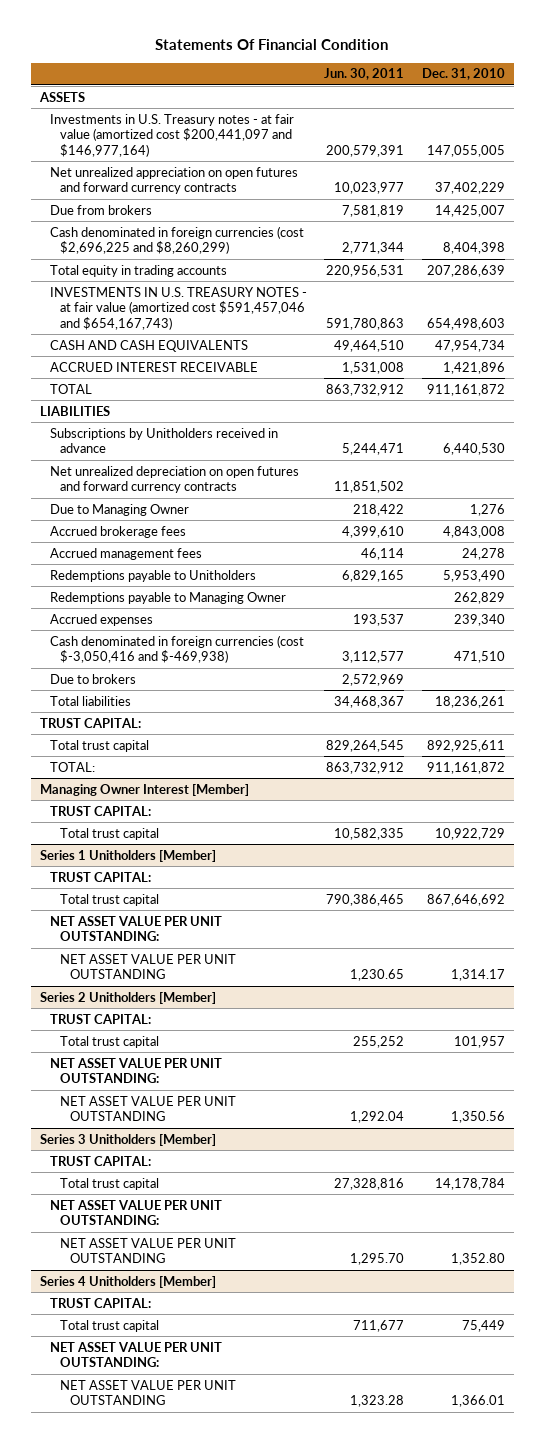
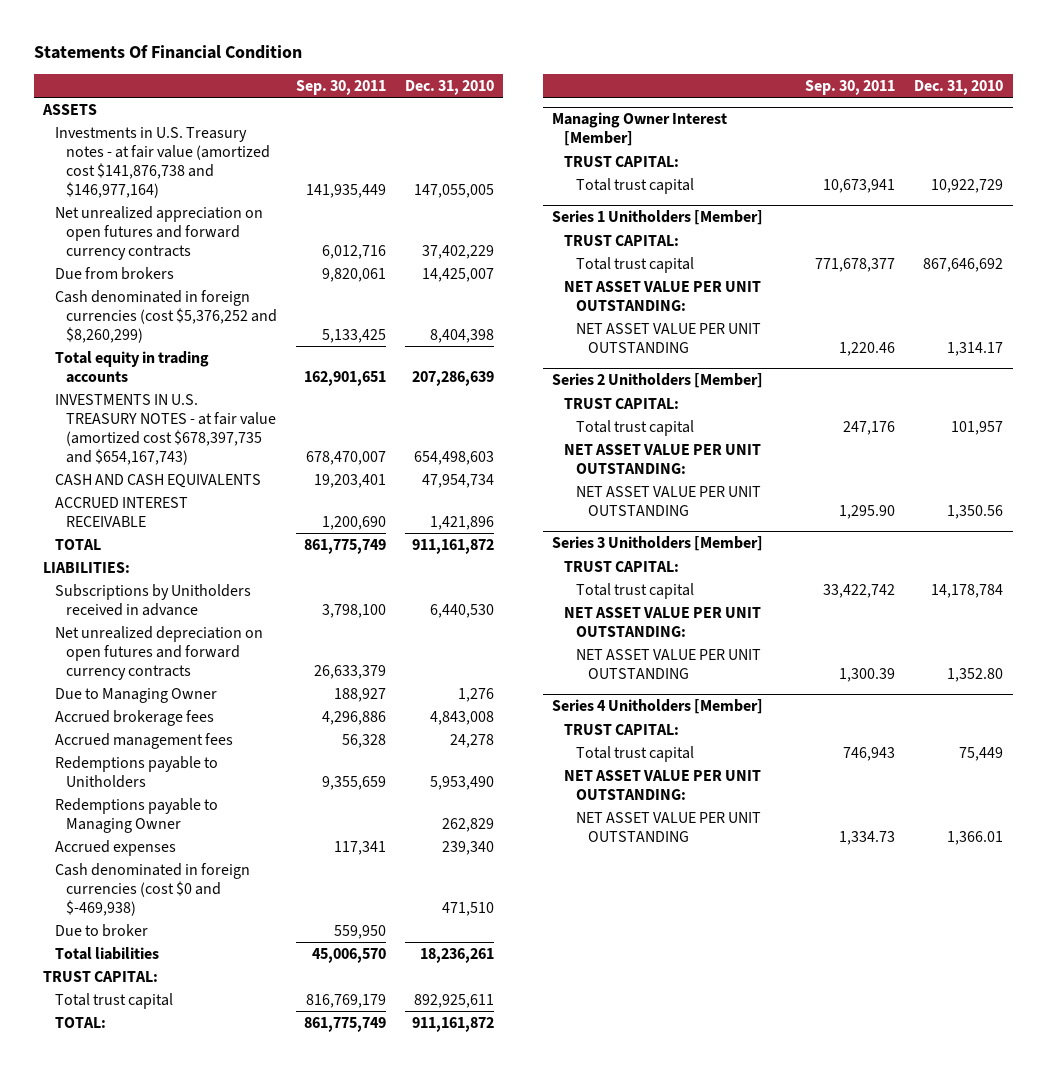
- | Jun. 30, 2011 | Dec. 31, 2010
+ | Sep. 30, 2011 | Dec. 31, 2010
- Investments in U.S. Treasury notes - at fair value (amortized cost $200,441,097 and $146,977,164) | 200,579,391 | 147,055,005
+ Investments in U.S. Treasury notes - at fair value (amortized cost $141,876,738 and $146,977,164) | 141,935,449 | 147,055,005
- Cash denominated in foreign currencies (cost $2,696,225 and $8,260,299) | 2,771,344 | 8,404,398
+ Cash denominated in foreign currencies (cost $5,376,252 and $8,260,299) | 5,133,425 | 8,404,398
- INVESTMENTS IN U.S. TREASURY NOTES - at fair value (amortized cost $591,457,046 and $654,167,743) | 591,780,863 | 654,498,603
+ INVESTMENTS IN U.S. TREASURY NOTES - at fair value (amortized cost $678,397,735 and $654,167,743) | 678,470,007 | 654,498,603
- LIABILITIES
+ LIABILITIES:
- Cash denominated in foreign currencies (cost $-3,050,416 and $-469,938) | 3,112,577 | 471,510
- Due to brokers | 2,572,969 |
+ Cash denominated in foreign currencies (cost $0 and $-469,938) | | 471,510
+ Due to broker | 559,950 |

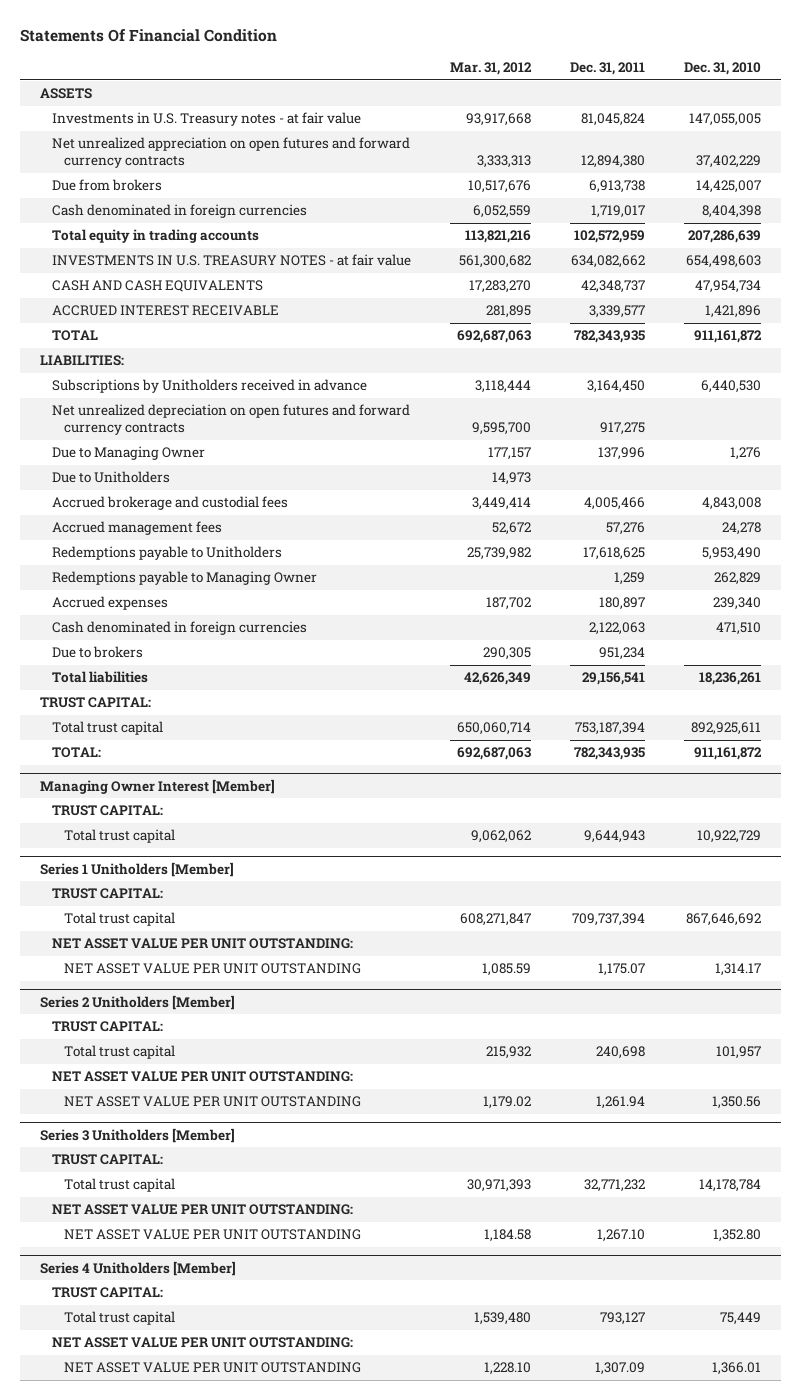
- | Sep. 30, 2011 | Dec. 31, 2010
+ | Mar. 31, 2012 | Dec. 31, 2011 | Dec. 31, 2010
- Investments in U.S. Treasury notes - at fair value (amortized cost $141,876,738 and $146,977,164) | 141,935,449 | 147,055,005
+ Investments in U.S. Treasury notes - at fair value | 93,917,668 | 81,045,824 | 147,055,005
- Cash denominated in foreign currencies (cost $5,376,252 and $8,260,299) | 5,133,425 | 8,404,398
+ Cash denominated in foreign currencies | 6,052,559 | 1,719,017 | 8,404,398
- INVESTMENTS IN U.S. TREASURY NOTES - at fair value (amortized cost $678,397,735 and $654,167,743) | 678,470,007 | 654,498,603
+ INVESTMENTS IN U.S. TREASURY NOTES - at fair value | 561,300,682 | 634,082,662 | 654,498,603
- Accrued brokerage fees | 4,296,886 | 4,843,008
+ Due to Unitholders | 14,973 | |
+ Accrued brokerage and custodial fees | 3,449,414 | 4,005,466 | 4,843,008
- Cash denominated in foreign currencies (cost $0 and $-469,938) | | 471,510
- Due to broker | 559,950 |
+ Cash denominated in foreign currencies | | 2,122,063 | 471,510
+ Due to brokers | 290,305 | 951,234 |

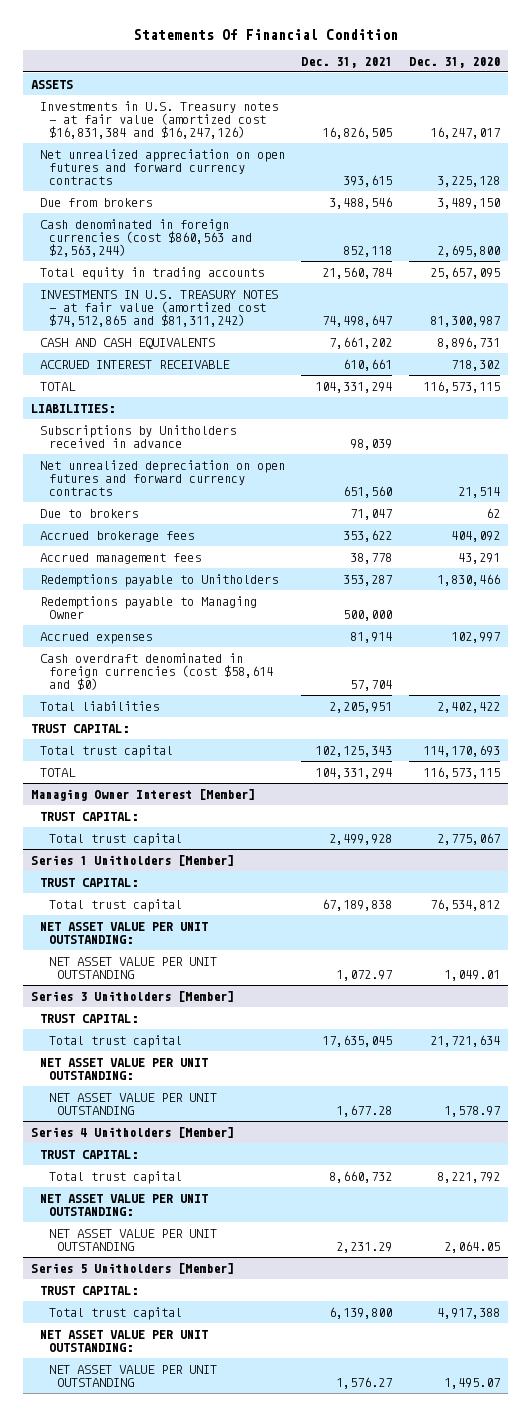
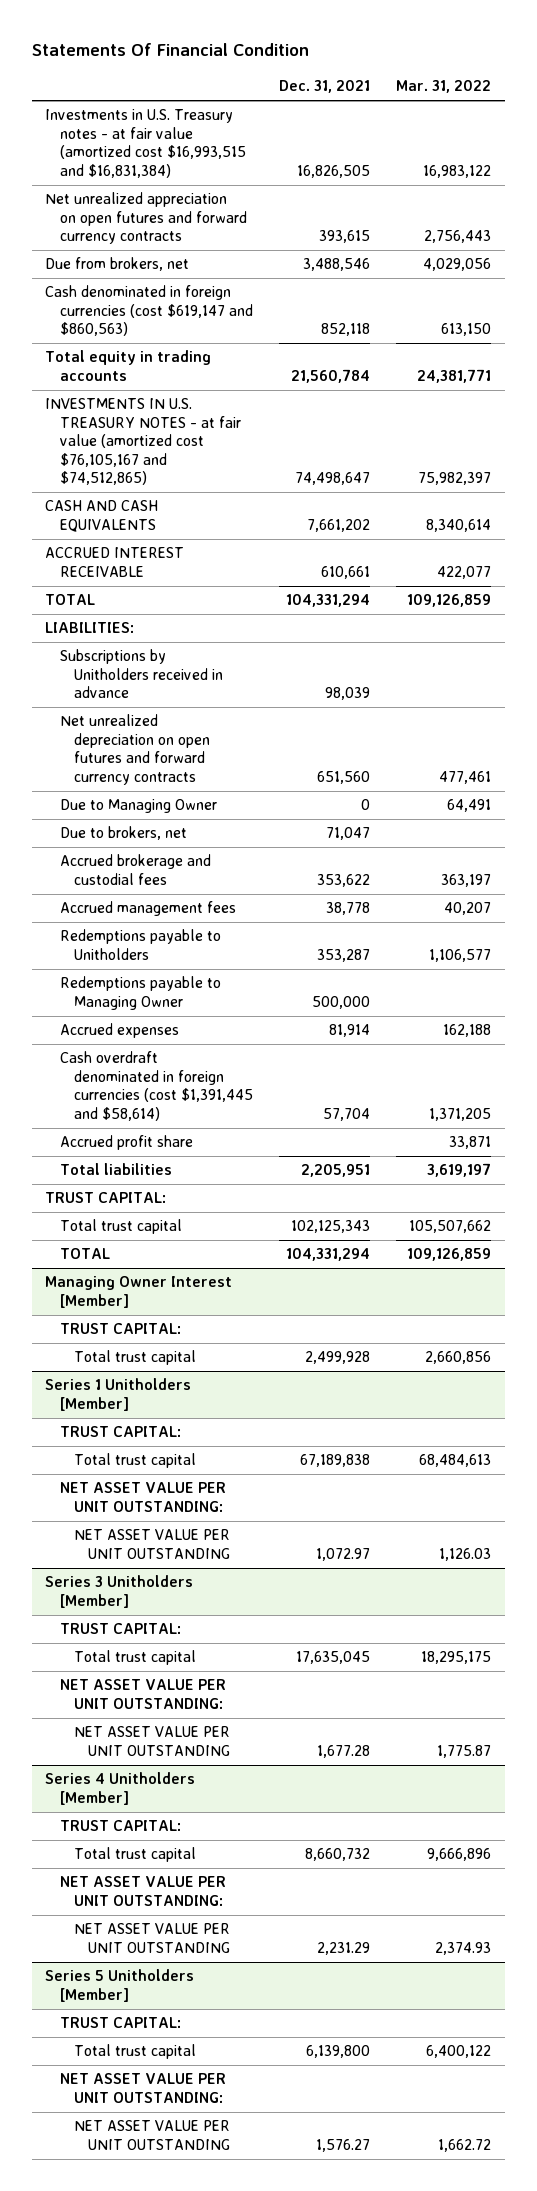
- | Dec. 31, 2021 | Dec. 31, 2020
+ | Dec. 31, 2021 | Mar. 31, 2022
- ASSETS
- Investments in U.S. Treasury notes - at fair value (amortized cost $16,831,384 and $16,247,126) | 16,826,505 | 16,247,017
+ Investments in U.S. Treasury notes - at fair value (amortized cost $16,993,515 and $16,831,384) | 16,826,505 | 16,983,122
- Due from brokers | 3,488,546 | 3,489,150
- Cash denominated in foreign currencies (cost $860,563 and $2,563,244) | 852,118 | 2,695,800
+ Due from brokers, net | 3,488,546 | 4,029,056
+ Cash denominated in foreign currencies (cost $619,147 and $860,563) | 852,118 | 613,150
- INVESTMENTS IN U.S. TREASURY NOTES - at fair value (amortized cost $74,512,865 and $81,311,242) | 74,498,647 | 81,300,987
+ INVESTMENTS IN U.S. TREASURY NOTES - at fair value (amortized cost $76,105,167 and $74,512,865) | 74,498,647 | 75,982,397
- Due to brokers | 71,047 | 62
- Accrued brokerage fees | 353,622 | 404,092
+ Due to Managing Owner | 0 | 64,491
+ Due to brokers, net | 71,047 |
+ Accrued brokerage and custodial fees | 353,622 | 363,197
- Cash overdraft denominated in foreign currencies (cost $58,614 and $0) | 57,704 |
+ Cash overdraft denominated in foreign currencies (cost $1,391,445 and $58,614) | 57,704 | 1,371,205
+ Accrued profit share | | 33,871

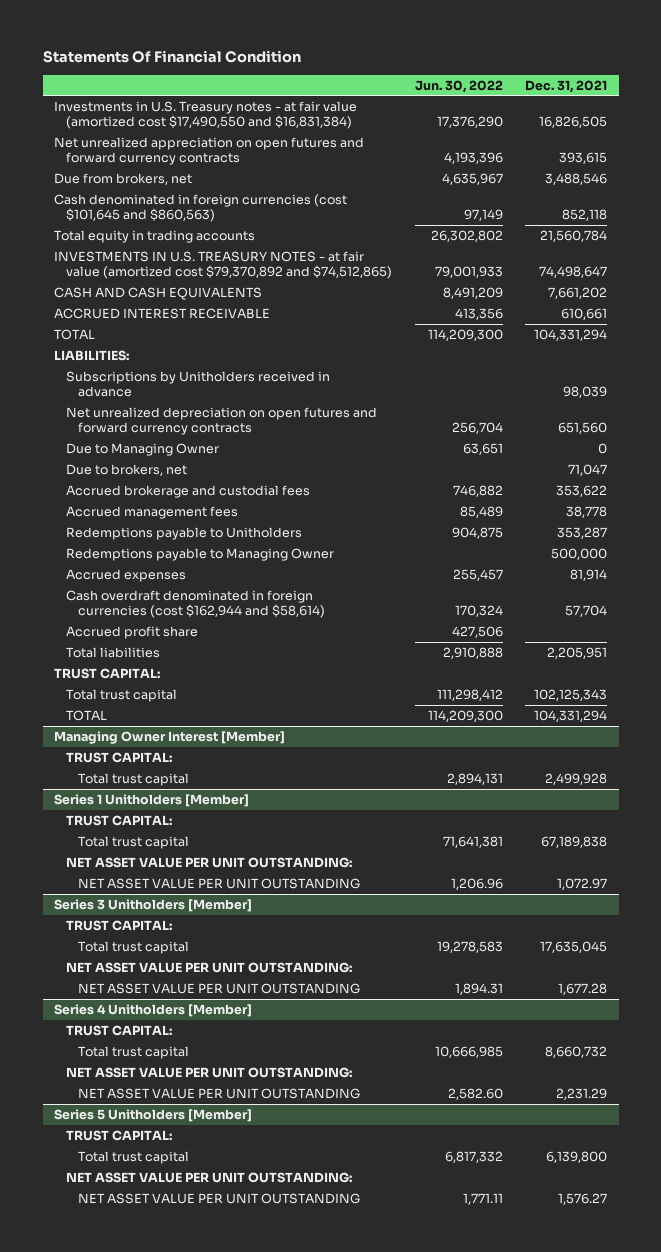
- | Dec. 31, 2021 | Mar. 31, 2022
+ | Jun. 30, 2022 | Dec. 31, 2021
- Investments in U.S. Treasury notes - at fair value (amortized cost $16,993,515 and $16,831,384) | 16,826,505 | 16,983,122
+ Investments in U.S. Treasury notes - at fair value (amortized cost $17,490,550 and $16,831,384) | 17,376,290 | 16,826,505
- Cash denominated in foreign currencies (cost $619,147 and $860,563) | 852,118 | 613,150
+ Cash denominated in foreign currencies (cost $101,645 and $860,563) | 97,149 | 852,118
- INVESTMENTS IN U.S. TREASURY NOTES - at fair value (amortized cost $76,105,167 and $74,512,865) | 74,498,647 | 75,982,397
+ INVESTMENTS IN U.S. TREASURY NOTES - at fair value (amortized cost $79,370,892 and $74,512,865) | 79,001,933 | 74,498,647
- Cash overdraft denominated in foreign currencies (cost $1,391,445 and $58,614) | 57,704 | 1,371,205
+ Cash overdraft denominated in foreign currencies (cost $162,944 and $58,614) | 170,324 | 57,704

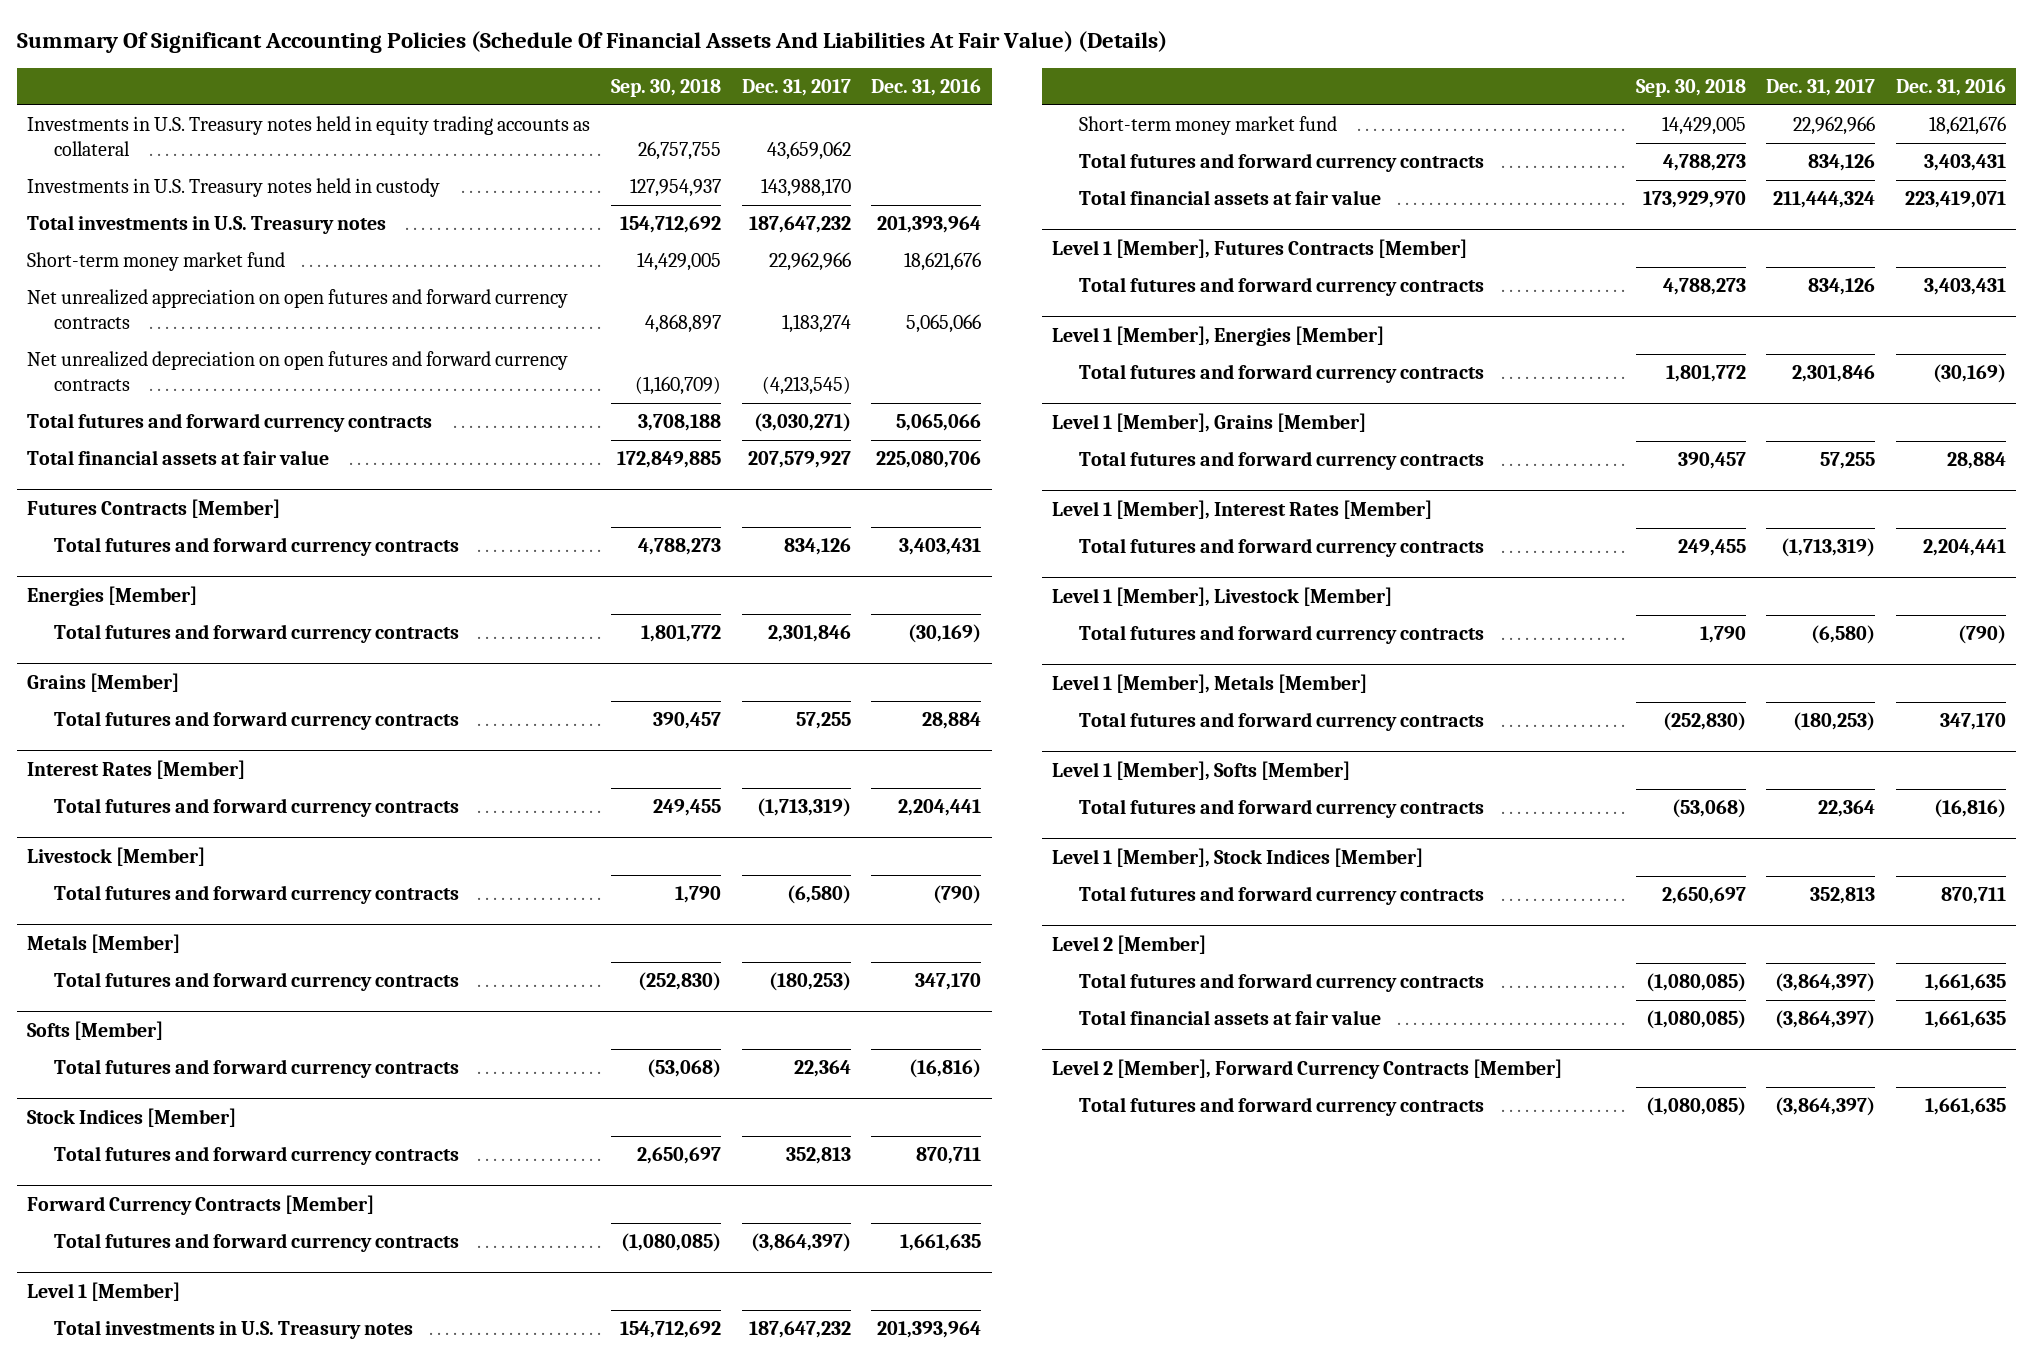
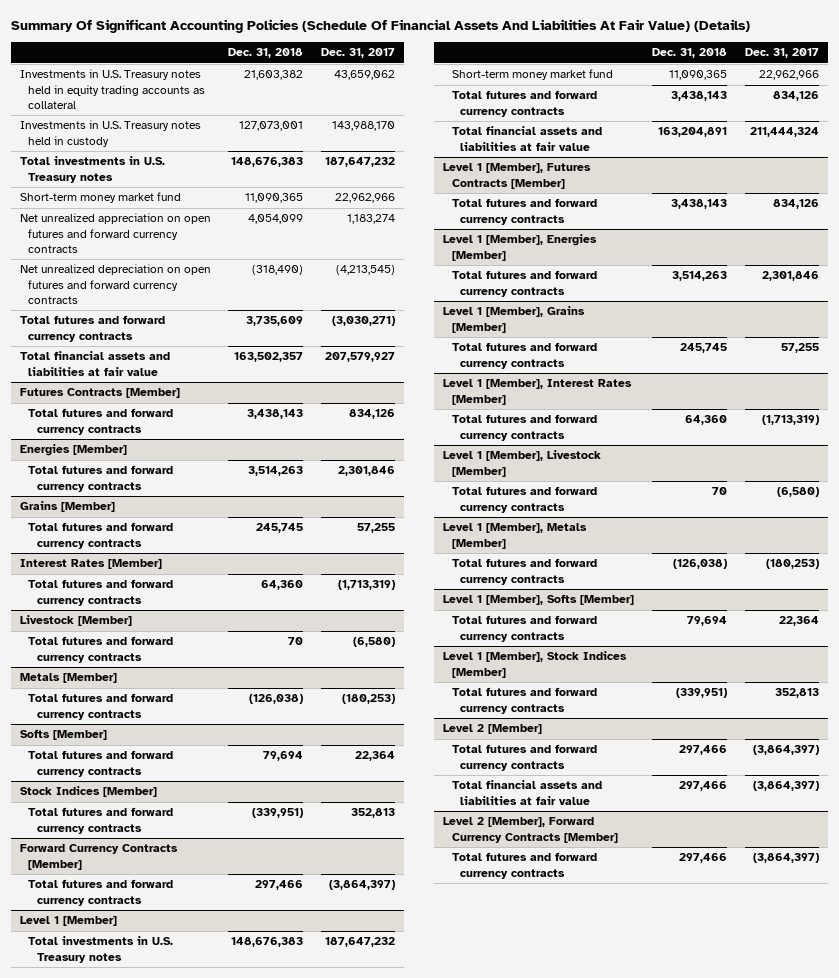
- | Sep. 30, 2018 | Dec. 31, 2017 | Dec. 31, 2016
+ | Dec. 31, 2018 | Dec. 31, 2017
- Total financial assets at fair value | 172,849,885 | 207,579,927 | 225,080,706
+ Total financial assets and liabilities at fair value | 163,502,357 | 207,579,927
@ Level 1 [Member]
- Total financial assets at fair value | 173,929,970 | 211,444,324 | 223,419,071
+ Total financial assets and liabilities at fair value | 163,204,891 | 211,444,324
@ Level 2 [Member]
- Total financial assets at fair value | (1,080,085) | (3,864,397) | 1,661,635
+ Total financial assets and liabilities at fair value | 297,466 | (3,864,397)

